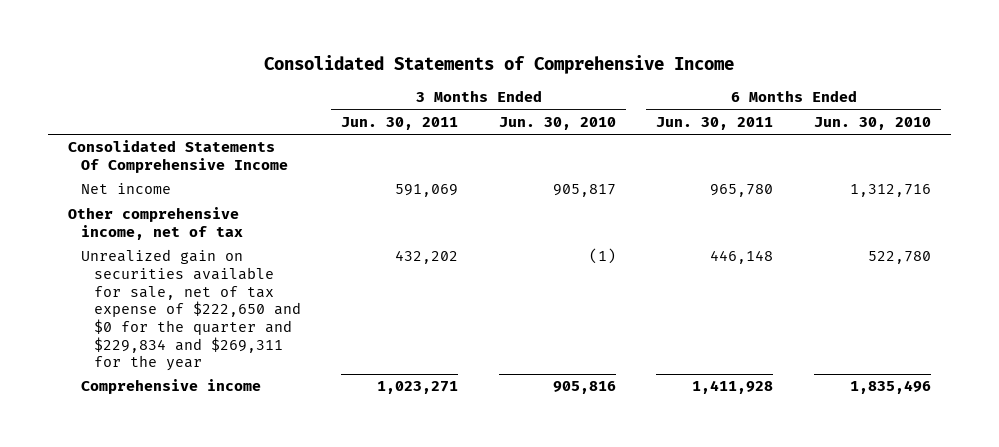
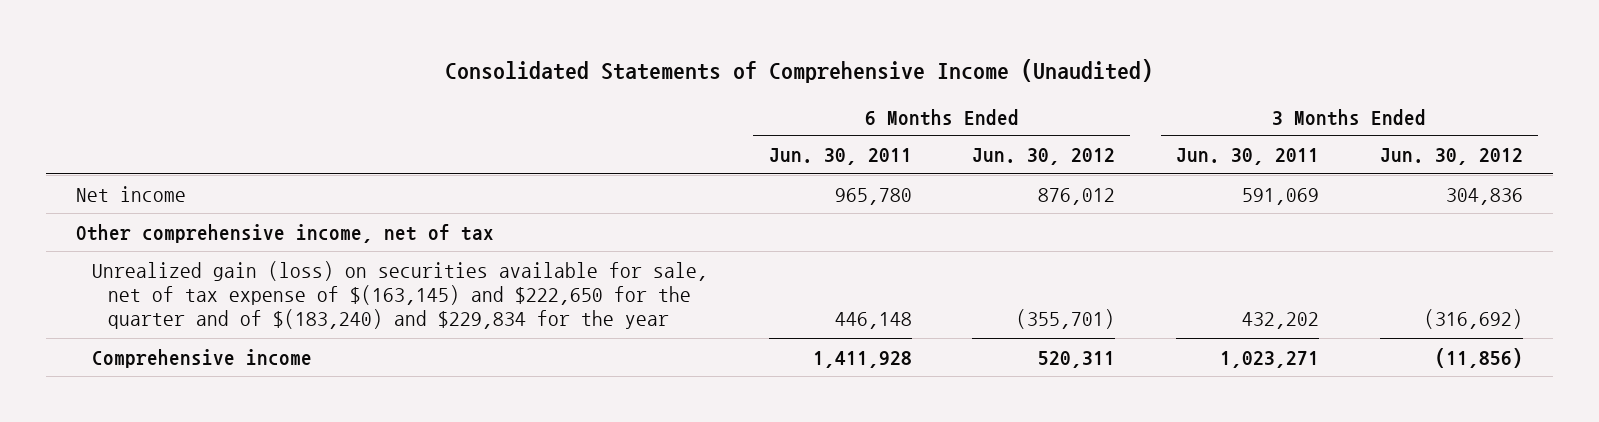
- Consolidated Statements of Comprehensive Income
+ Consolidated Statements of Comprehensive Income (Unaudited)
- | 3 Months Ended Jun. 30, 2011 | 3 Months Ended Jun. 30, 2010 | 6 Months Ended Jun. 30, 2011 | 6 Months Ended Jun. 30, 2010
+ | 6 Months Ended Jun. 30, 2011 | 6 Months Ended Jun. 30, 2012 | 3 Months Ended Jun. 30, 2011 | 3 Months Ended Jun. 30, 2012
- Consolidated Statements Of Comprehensive Income
- Unrealized gain on securities available for sale, net of tax expense of $222,650 and $0 for the quarter and $229,834 and $269,311 for the year | 432,202 | (1) | 446,148 | 522,780
+ Unrealized gain (loss) on securities available for sale, net of tax expense of $(163,145) and $222,650 for the quarter and of $(183,240) and $229,834 for the year | 446,148 | (355,701) | 432,202 | (316,692)

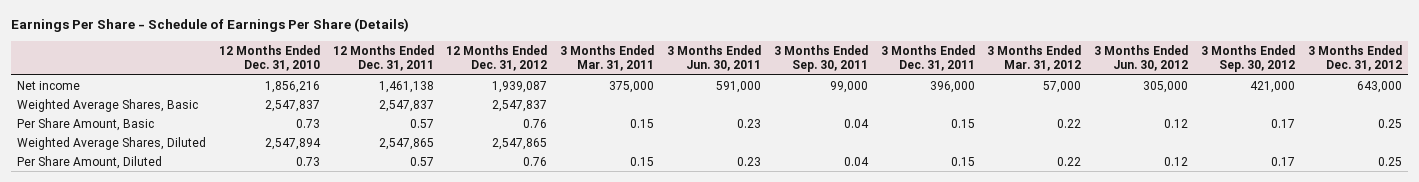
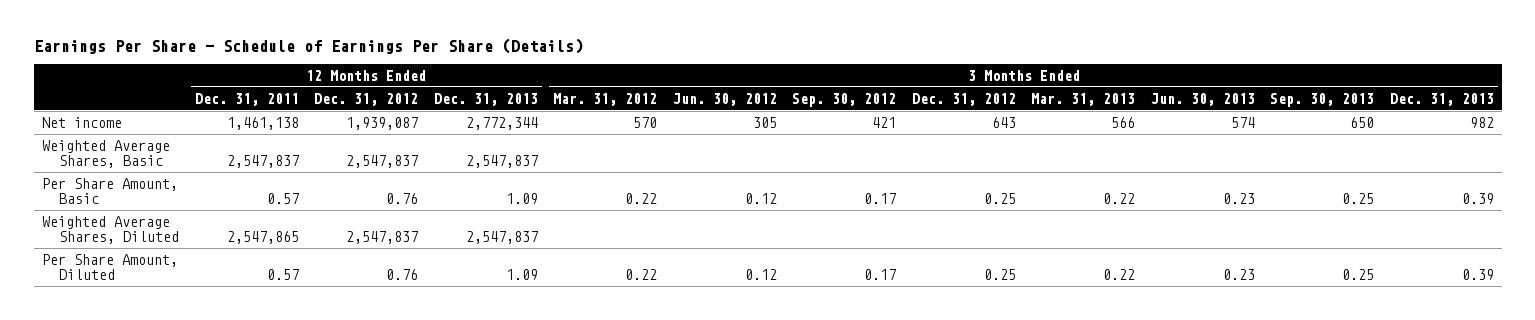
- | 12 Months Ended Dec. 31, 2010 | 12 Months Ended Dec. 31, 2011 | 12 Months Ended Dec. 31, 2012 | 3 Months Ended Mar. 31, 2011 | 3 Months Ended Jun. 30, 2011 | 3 Months Ended Sep. 30, 2011 | 3 Months Ended Dec. 31, 2011 | 3 Months Ended Mar. 31, 2012 | 3 Months Ended Jun. 30, 2012 | 3 Months Ended Sep. 30, 2012 | 3 Months Ended Dec. 31, 2012
+ | 12 Months Ended Dec. 31, 2011 | 12 Months Ended Dec. 31, 2012 | 12 Months Ended Dec. 31, 2013 | 3 Months Ended Mar. 31, 2012 | 3 Months Ended Jun. 30, 2012 | 3 Months Ended Sep. 30, 2012 | 3 Months Ended Dec. 31, 2012 | 3 Months Ended Mar. 31, 2013 | 3 Months Ended Jun. 30, 2013 | 3 Months Ended Sep. 30, 2013 | 3 Months Ended Dec. 31, 2013
- Net income | 1,856,216 | 1,461,138 | 1,939,087 | 375,000 | 591,000 | 99,000 | 396,000 | 57,000 | 305,000 | 421,000 | 643,000
+ Net income | 1,461,138 | 1,939,087 | 2,772,344 | 570 | 305 | 421 | 643 | 566 | 574 | 650 | 982
- Weighted Average Shares, Diluted | 2,547,894 | 2,547,865 | 2,547,865 | | | | | | | |
+ Weighted Average Shares, Diluted | 2,547,865 | 2,547,837 | 2,547,837 | | | | | | | |

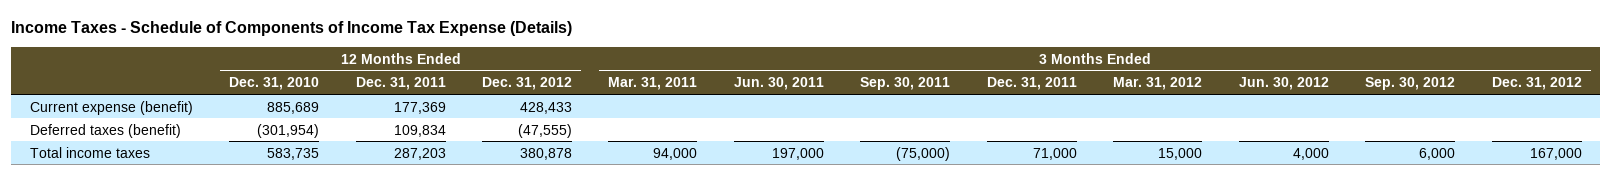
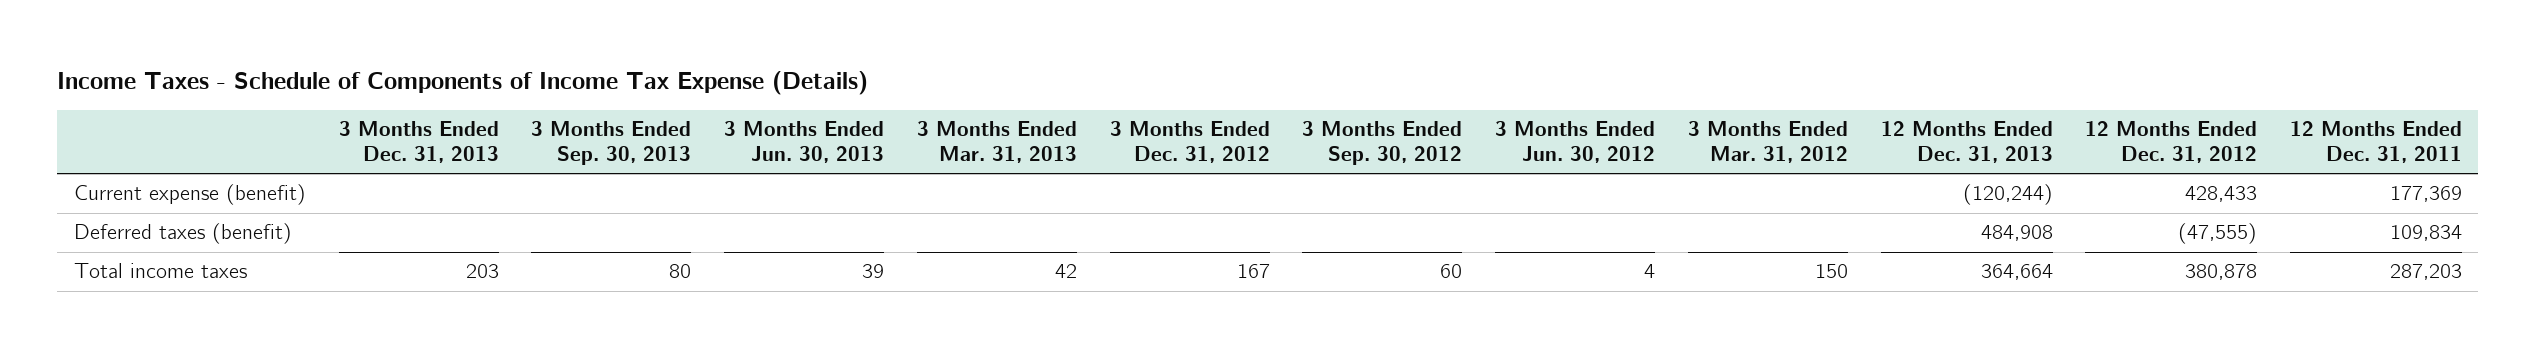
- | 12 Months Ended Dec. 31, 2010 | 12 Months Ended Dec. 31, 2011 | 12 Months Ended Dec. 31, 2012 | 3 Months Ended Mar. 31, 2011 | 3 Months Ended Jun. 30, 2011 | 3 Months Ended Sep. 30, 2011 | 3 Months Ended Dec. 31, 2011 | 3 Months Ended Mar. 31, 2012 | 3 Months Ended Jun. 30, 2012 | 3 Months Ended Sep. 30, 2012 | 3 Months Ended Dec. 31, 2012
+ | 3 Months Ended Dec. 31, 2013 | 3 Months Ended Sep. 30, 2013 | 3 Months Ended Jun. 30, 2013 | 3 Months Ended Mar. 31, 2013 | 3 Months Ended Dec. 31, 2012 | 3 Months Ended Sep. 30, 2012 | 3 Months Ended Jun. 30, 2012 | 3 Months Ended Mar. 31, 2012 | 12 Months Ended Dec. 31, 2013 | 12 Months Ended Dec. 31, 2012 | 12 Months Ended Dec. 31, 2011
- Total income taxes | 583,735 | 287,203 | 380,878 | 94,000 | 197,000 | (75,000) | 71,000 | 15,000 | 4,000 | 6,000 | 167,000
+ Total income taxes | 203 | 80 | 39 | 42 | 167 | 60 | 4 | 150 | 364,664 | 380,878 | 287,203

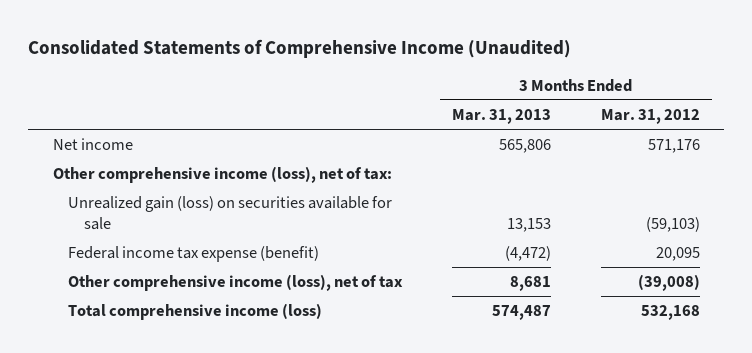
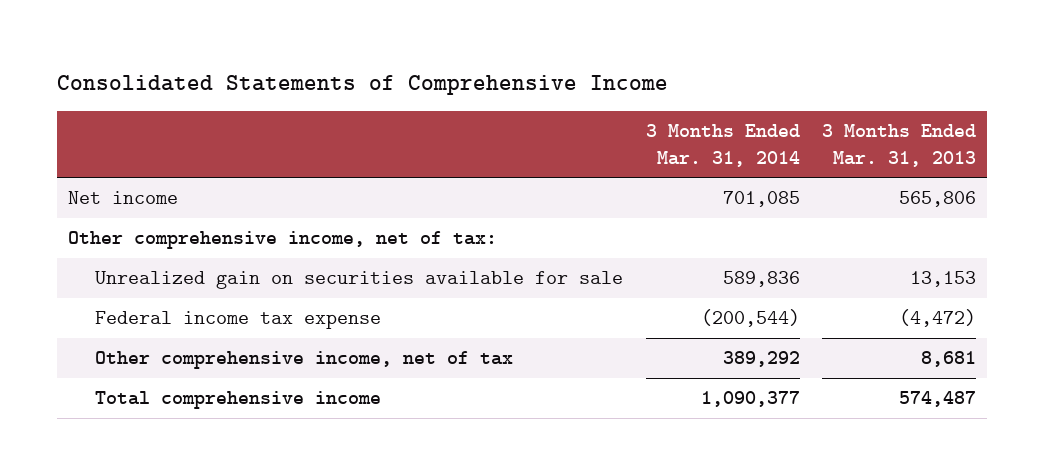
- Consolidated Statements of Comprehensive Income (Unaudited)
+ Consolidated Statements of Comprehensive Income
- | 3 Months Ended Mar. 31, 2013 | 3 Months Ended Mar. 31, 2012
+ | 3 Months Ended Mar. 31, 2014 | 3 Months Ended Mar. 31, 2013
- Other comprehensive income (loss), net of tax:
- Unrealized gain (loss) on securities available for sale | 13,153 | (59,103)
- Federal income tax expense (benefit) | (4,472) | 20,095
- Other comprehensive income (loss), net of tax | 8,681 | (39,008)
- Total comprehensive income (loss) | 574,487 | 532,168
+ Other comprehensive income, net of tax:
+ Unrealized gain on securities available for sale | 589,836 | 13,153
+ Federal income tax expense | (200,544) | (4,472)
+ Other comprehensive income, net of tax | 389,292 | 8,681
+ Total comprehensive income | 1,090,377 | 574,487

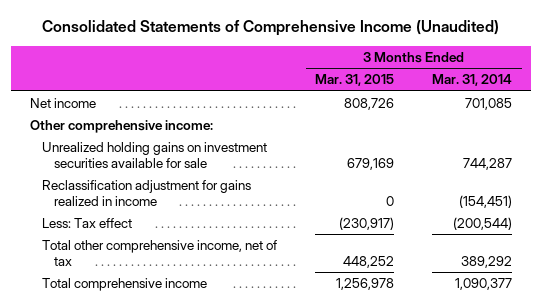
- Consolidated Statements of Comprehensive Income
+ Consolidated Statements of Comprehensive Income (Unaudited)
- | 3 Months Ended Mar. 31, 2014 | 3 Months Ended Mar. 31, 2013
+ | 3 Months Ended Mar. 31, 2015 | 3 Months Ended Mar. 31, 2014
- Other comprehensive income, net of tax:
- Unrealized gain on securities available for sale | 589,836 | 13,153
- Federal income tax expense | (200,544) | (4,472)
- Other comprehensive income, net of tax | 389,292 | 8,681
+ Other comprehensive income:
+ Unrealized holding gains on investment securities available for sale | 679,169 | 744,287
+ Reclassification adjustment for gains realized in income | 0 | (154,451)
+ Less: Tax effect | (230,917) | (200,544)
+ Total other comprehensive income, net of tax | 448,252 | 389,292

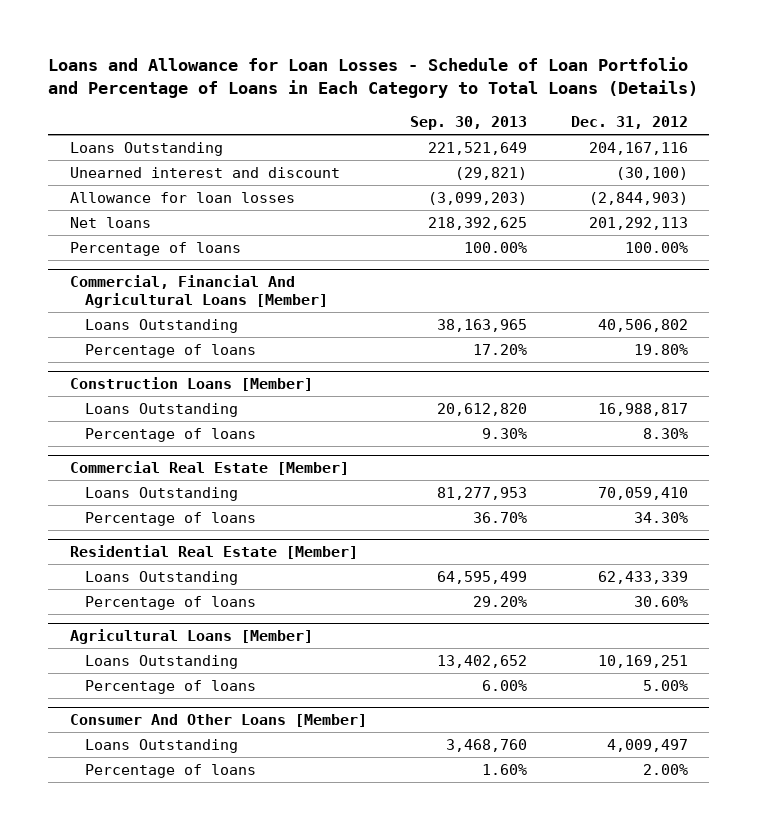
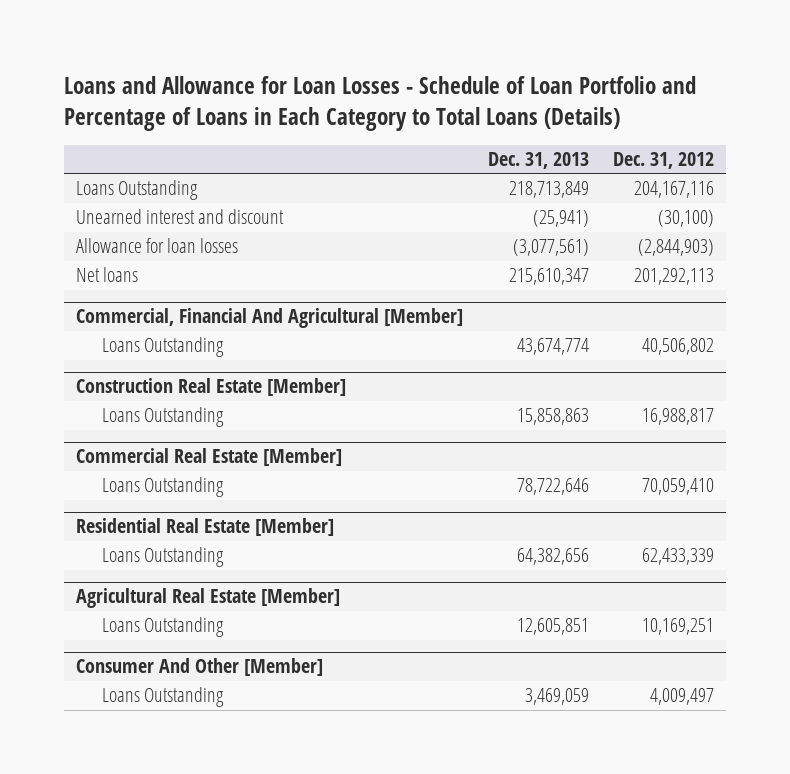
- | Sep. 30, 2013 | Dec. 31, 2012
+ | Dec. 31, 2013 | Dec. 31, 2012
- Percentage of loans | 100.00% | 100.00%
- Commercial, Financial And Agricultural Loans [Member]
+ Commercial, Financial And Agricultural [Member]
- Percentage of loans | 17.20% | 19.80%
- Construction Loans [Member]
+ Construction Real Estate [Member]
- Percentage of loans | 9.30% | 8.30%
@ Commercial Real Estate [Member]
- Percentage of loans | 36.70% | 34.30%
@ Residential Real Estate [Member]
- Percentage of loans | 29.20% | 30.60%
- Agricultural Loans [Member]
+ Agricultural Real Estate [Member]
- Percentage of loans | 6.00% | 5.00%
- Consumer And Other Loans [Member]
+ Consumer And Other [Member]
- Percentage of loans | 1.60% | 2.00%

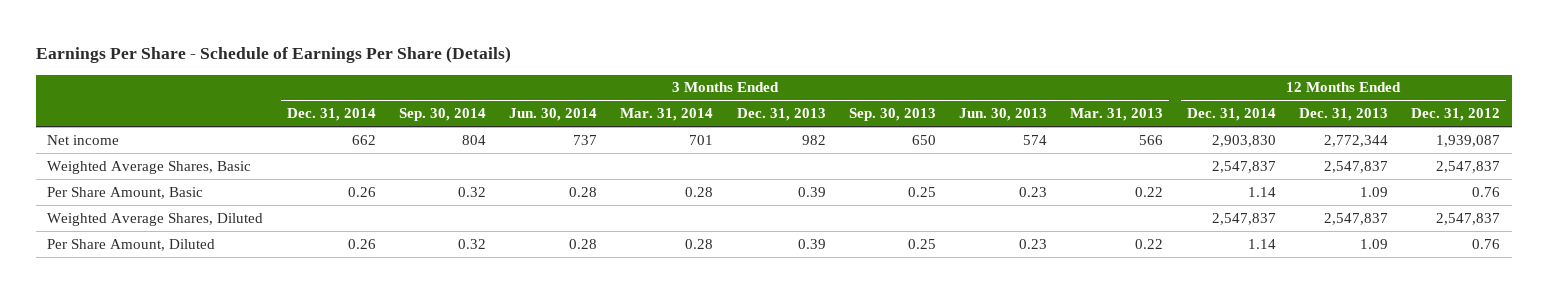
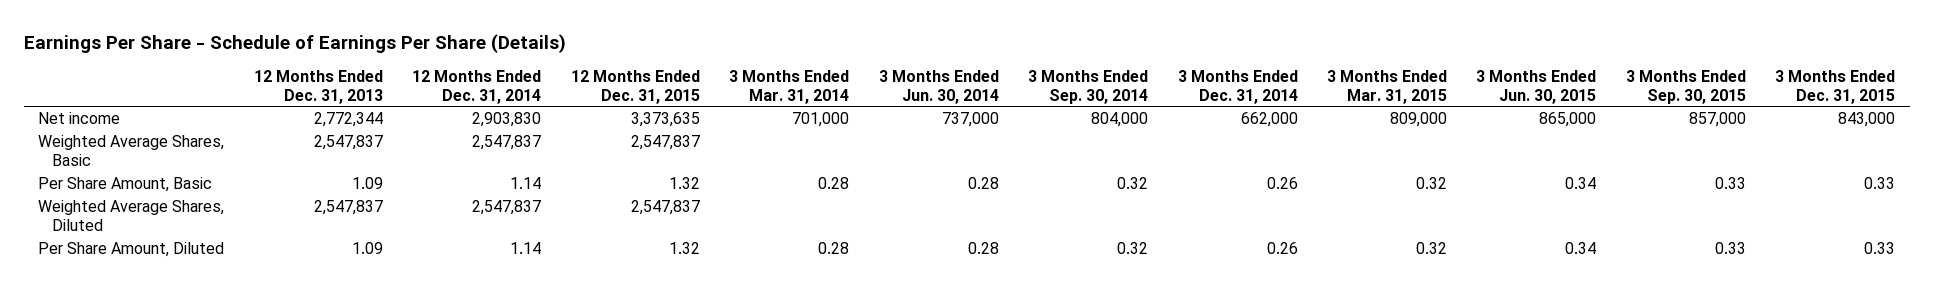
- | 3 Months Ended Dec. 31, 2014 | 3 Months Ended Sep. 30, 2014 | 3 Months Ended Jun. 30, 2014 | 3 Months Ended Mar. 31, 2014 | 3 Months Ended Dec. 31, 2013 | 3 Months Ended Sep. 30, 2013 | 3 Months Ended Jun. 30, 2013 | 3 Months Ended Mar. 31, 2013 | 12 Months Ended Dec. 31, 2014 | 12 Months Ended Dec. 31, 2013 | 12 Months Ended Dec. 31, 2012
+ | 12 Months Ended Dec. 31, 2013 | 12 Months Ended Dec. 31, 2014 | 12 Months Ended Dec. 31, 2015 | 3 Months Ended Mar. 31, 2014 | 3 Months Ended Jun. 30, 2014 | 3 Months Ended Sep. 30, 2014 | 3 Months Ended Dec. 31, 2014 | 3 Months Ended Mar. 31, 2015 | 3 Months Ended Jun. 30, 2015 | 3 Months Ended Sep. 30, 2015 | 3 Months Ended Dec. 31, 2015
- Net income | 662 | 804 | 737 | 701 | 982 | 650 | 574 | 566 | 2,903,830 | 2,772,344 | 1,939,087
+ Net income | 2,772,344 | 2,903,830 | 3,373,635 | 701,000 | 737,000 | 804,000 | 662,000 | 809,000 | 865,000 | 857,000 | 843,000

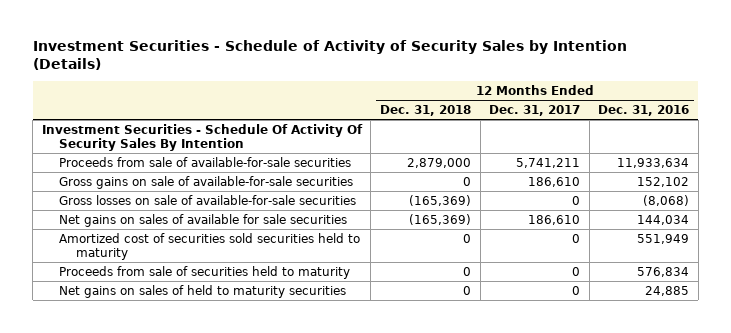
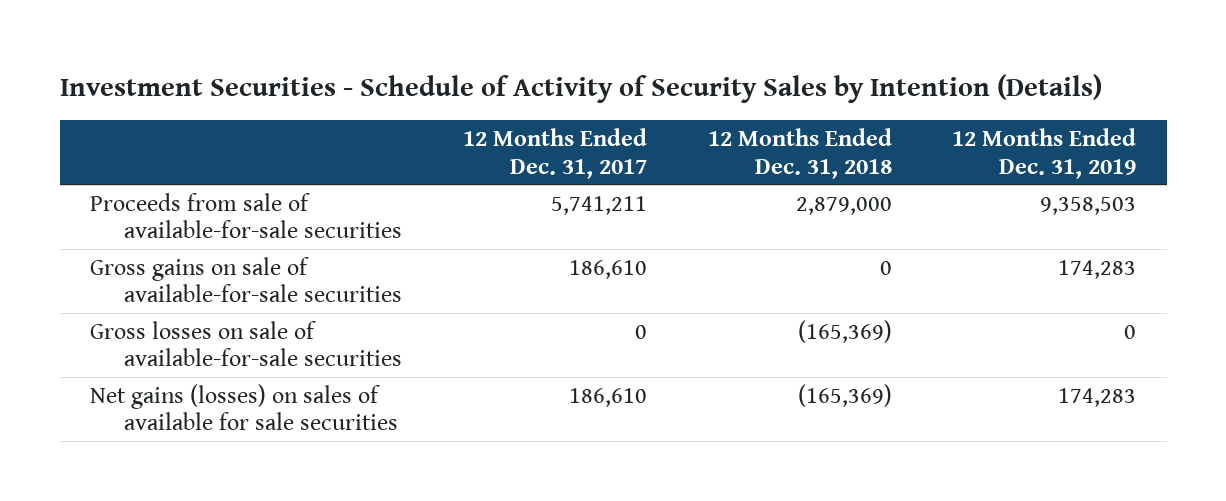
- | 12 Months Ended Dec. 31, 2018 | 12 Months Ended Dec. 31, 2017 | 12 Months Ended Dec. 31, 2016
+ | 12 Months Ended Dec. 31, 2017 | 12 Months Ended Dec. 31, 2018 | 12 Months Ended Dec. 31, 2019
- Investment Securities - Schedule Of Activity Of Security Sales By Intention
- Net gains on sales of available for sale securities | (165,369) | 186,610 | 144,034
- Amortized cost of securities sold securities held to maturity | 0 | 0 | 551,949
- Proceeds from sale of securities held to maturity | 0 | 0 | 576,834
- Net gains on sales of held to maturity securities | 0 | 0 | 24,885
+ Net gains (losses) on sales of available for sale securities | 186,610 | (165,369) | 174,283

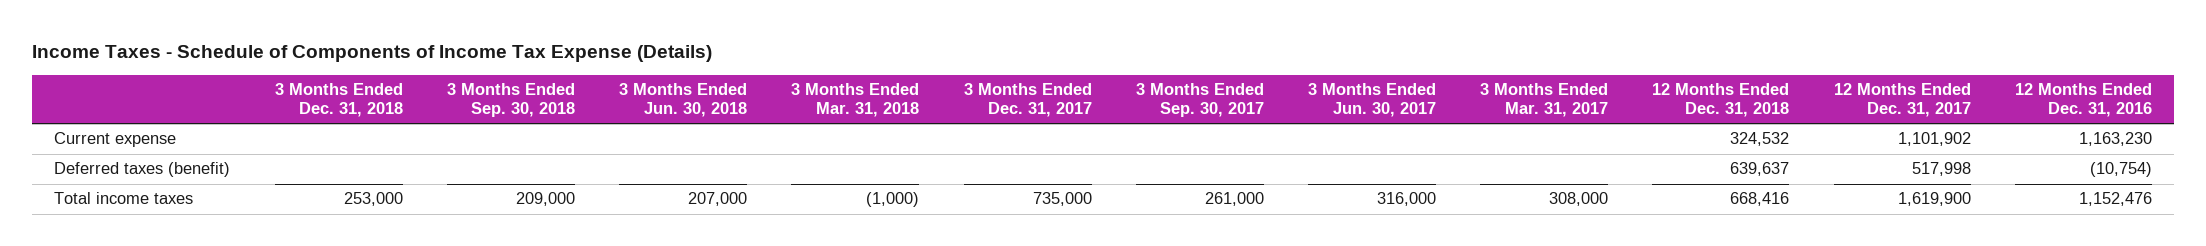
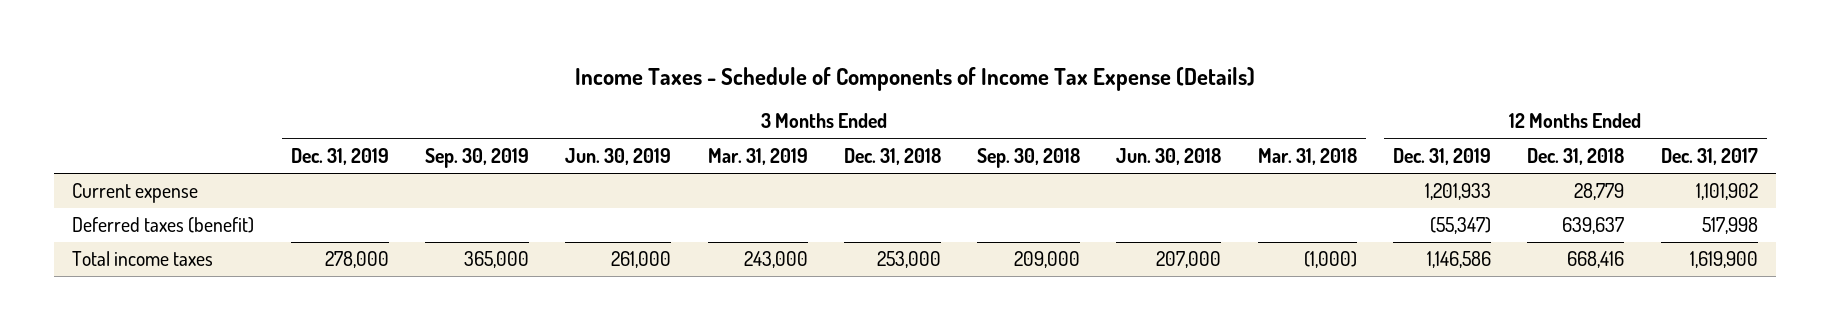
- | 3 Months Ended Dec. 31, 2018 | 3 Months Ended Sep. 30, 2018 | 3 Months Ended Jun. 30, 2018 | 3 Months Ended Mar. 31, 2018 | 3 Months Ended Dec. 31, 2017 | 3 Months Ended Sep. 30, 2017 | 3 Months Ended Jun. 30, 2017 | 3 Months Ended Mar. 31, 2017 | 12 Months Ended Dec. 31, 2018 | 12 Months Ended Dec. 31, 2017 | 12 Months Ended Dec. 31, 2016
+ | 3 Months Ended Dec. 31, 2019 | 3 Months Ended Sep. 30, 2019 | 3 Months Ended Jun. 30, 2019 | 3 Months Ended Mar. 31, 2019 | 3 Months Ended Dec. 31, 2018 | 3 Months Ended Sep. 30, 2018 | 3 Months Ended Jun. 30, 2018 | 3 Months Ended Mar. 31, 2018 | 12 Months Ended Dec. 31, 2019 | 12 Months Ended Dec. 31, 2018 | 12 Months Ended Dec. 31, 2017
- Current expense | | | | | | | | | 324,532 | 1,101,902 | 1,163,230
+ Current expense | | | | | | | | | 1,201,933 | 28,779 | 1,101,902

